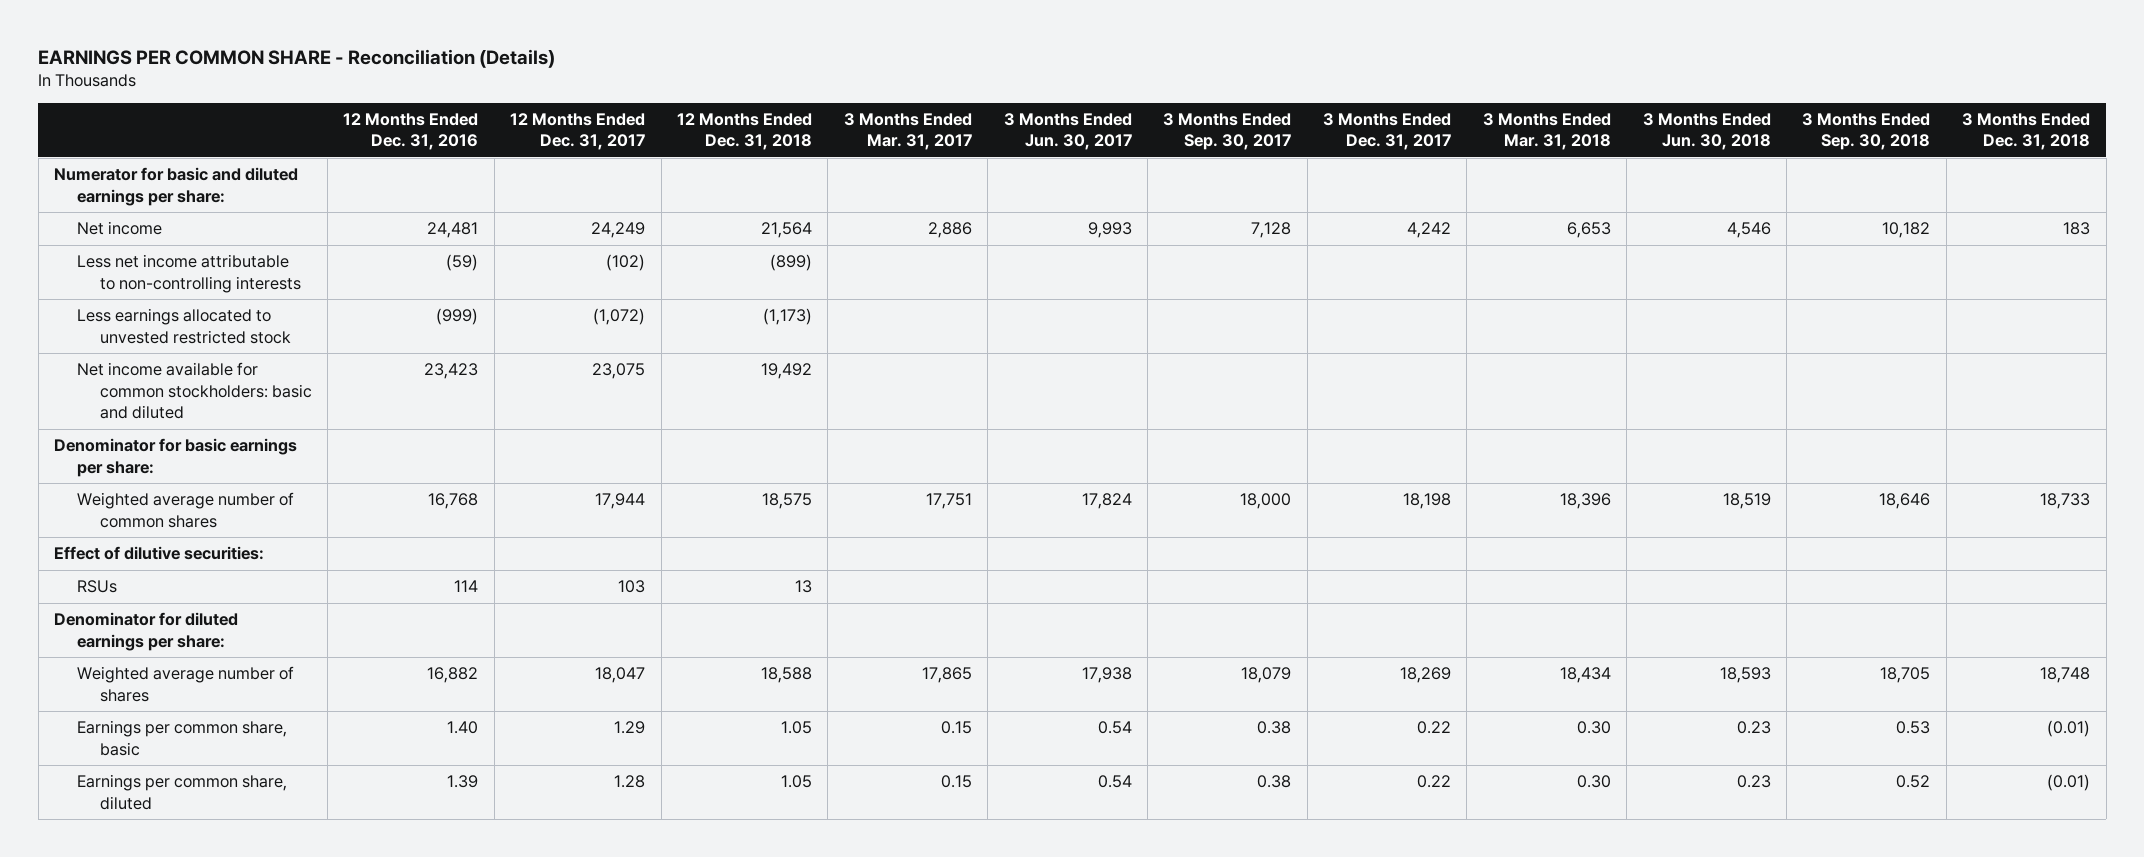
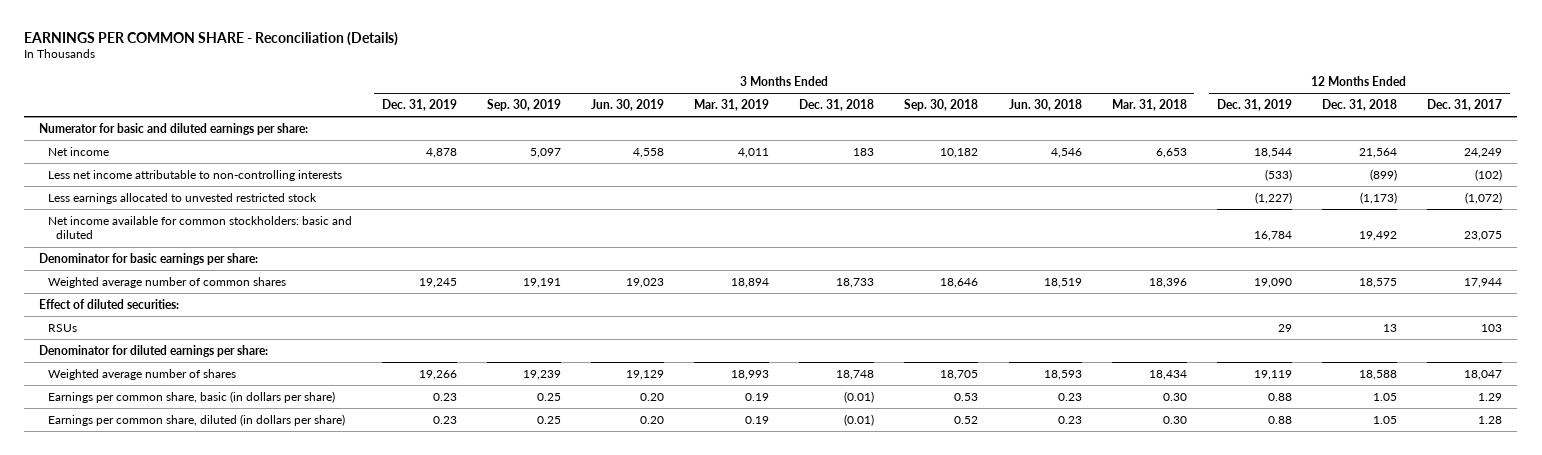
- | 12 Months Ended Dec. 31, 2016 | 12 Months Ended Dec. 31, 2017 | 12 Months Ended Dec. 31, 2018 | 3 Months Ended Mar. 31, 2017 | 3 Months Ended Jun. 30, 2017 | 3 Months Ended Sep. 30, 2017 | 3 Months Ended Dec. 31, 2017 | 3 Months Ended Mar. 31, 2018 | 3 Months Ended Jun. 30, 2018 | 3 Months Ended Sep. 30, 2018 | 3 Months Ended Dec. 31, 2018
+ | 3 Months Ended Dec. 31, 2019 | 3 Months Ended Sep. 30, 2019 | 3 Months Ended Jun. 30, 2019 | 3 Months Ended Mar. 31, 2019 | 3 Months Ended Dec. 31, 2018 | 3 Months Ended Sep. 30, 2018 | 3 Months Ended Jun. 30, 2018 | 3 Months Ended Mar. 31, 2018 | 12 Months Ended Dec. 31, 2019 | 12 Months Ended Dec. 31, 2018 | 12 Months Ended Dec. 31, 2017
- Effect of dilutive securities:
+ Effect of diluted securities:
- Earnings per common share, basic | 1.40 | 1.29 | 1.05 | 0.15 | 0.54 | 0.38 | 0.22 | 0.30 | 0.23 | 0.53 | (0.01)
- Earnings per common share, diluted | 1.39 | 1.28 | 1.05 | 0.15 | 0.54 | 0.38 | 0.22 | 0.30 | 0.23 | 0.52 | (0.01)
+ Earnings per common share, basic (in dollars per share) | 0.23 | 0.25 | 0.20 | 0.19 | (0.01) | 0.53 | 0.23 | 0.30 | 0.88 | 1.05 | 1.29
+ Earnings per common share, diluted (in dollars per share) | 0.23 | 0.25 | 0.20 | 0.19 | (0.01) | 0.52 | 0.23 | 0.30 | 0.88 | 1.05 | 1.28

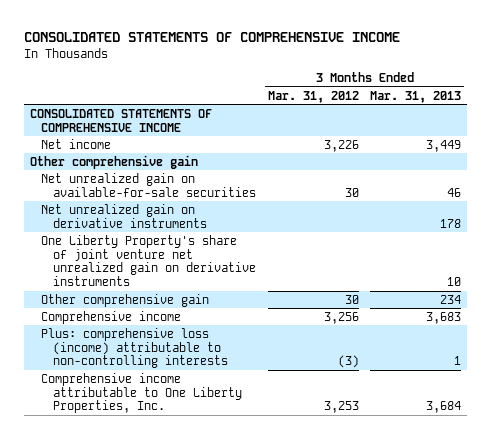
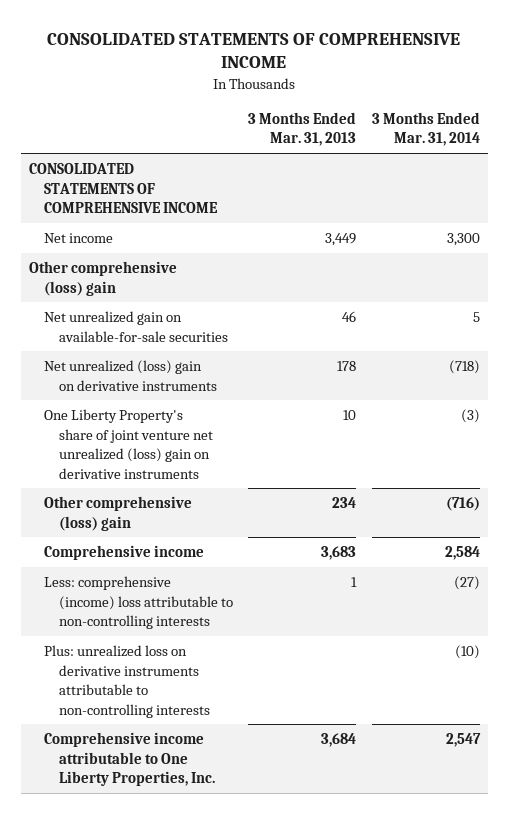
- | 3 Months Ended Mar. 31, 2012 | 3 Months Ended Mar. 31, 2013
+ | 3 Months Ended Mar. 31, 2013 | 3 Months Ended Mar. 31, 2014
- Other comprehensive gain
+ Other comprehensive (loss) gain
- Net unrealized gain on derivative instruments | | 178
- One Liberty Property's share of joint venture net unrealized gain on derivative instruments | | 10
- Other comprehensive gain | 30 | 234
+ Net unrealized (loss) gain on derivative instruments | 178 | (718)
+ One Liberty Property's share of joint venture net unrealized (loss) gain on derivative instruments | 10 | (3)
+ Other comprehensive (loss) gain | 234 | (716)
- Plus: comprehensive loss (income) attributable to non-controlling interests | (3) | 1
+ Less: comprehensive (income) loss attributable to non-controlling interests | 1 | (27)
+ Plus: unrealized loss on derivative instruments attributable to non-controlling interests | | (10)

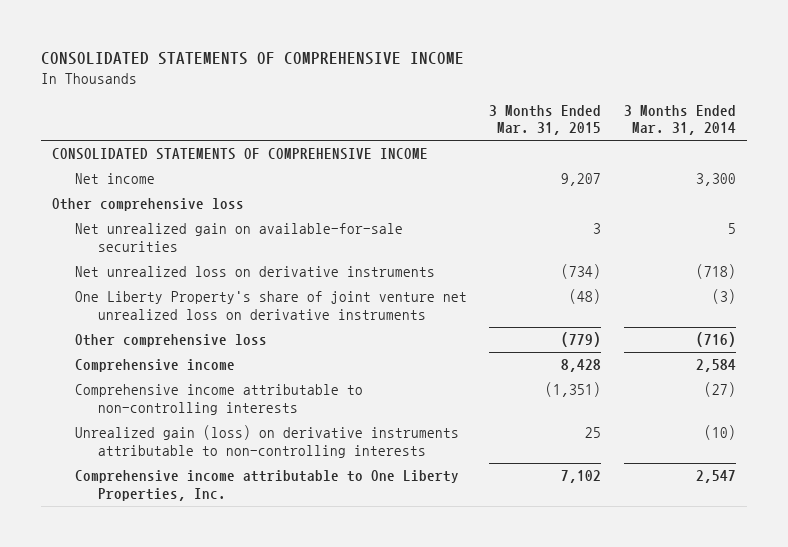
- | 3 Months Ended Mar. 31, 2013 | 3 Months Ended Mar. 31, 2014
+ | 3 Months Ended Mar. 31, 2015 | 3 Months Ended Mar. 31, 2014
- Other comprehensive (loss) gain
+ Other comprehensive loss
- Net unrealized (loss) gain on derivative instruments | 178 | (718)
- One Liberty Property's share of joint venture net unrealized (loss) gain on derivative instruments | 10 | (3)
- Other comprehensive (loss) gain | 234 | (716)
+ Net unrealized loss on derivative instruments | (734) | (718)
+ One Liberty Property's share of joint venture net unrealized loss on derivative instruments | (48) | (3)
+ Other comprehensive loss | (779) | (716)
- Less: comprehensive (income) loss attributable to non-controlling interests | 1 | (27)
- Plus: unrealized loss on derivative instruments attributable to non-controlling interests | | (10)
+ Comprehensive income attributable to non-controlling interests | (1,351) | (27)
+ Unrealized gain (loss) on derivative instruments attributable to non-controlling interests | 25 | (10)

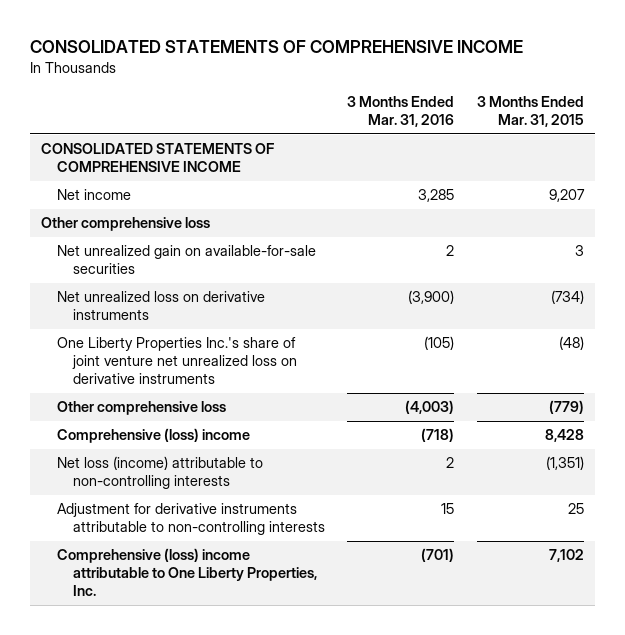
- | 3 Months Ended Mar. 31, 2015 | 3 Months Ended Mar. 31, 2014
+ | 3 Months Ended Mar. 31, 2016 | 3 Months Ended Mar. 31, 2015
- One Liberty Property's share of joint venture net unrealized loss on derivative instruments | (48) | (3)
+ One Liberty Properties Inc.'s share of joint venture net unrealized loss on derivative instruments | (105) | (48)
- Comprehensive income | 8,428 | 2,584
- Comprehensive income attributable to non-controlling interests | (1,351) | (27)
- Unrealized gain (loss) on derivative instruments attributable to non-controlling interests | 25 | (10)
- Comprehensive income attributable to One Liberty Properties, Inc. | 7,102 | 2,547
+ Comprehensive (loss) income | (718) | 8,428
+ Net loss (income) attributable to non-controlling interests | 2 | (1,351)
+ Adjustment for derivative instruments attributable to non-controlling interests | 15 | 25
+ Comprehensive (loss) income attributable to One Liberty Properties, Inc. | (701) | 7,102

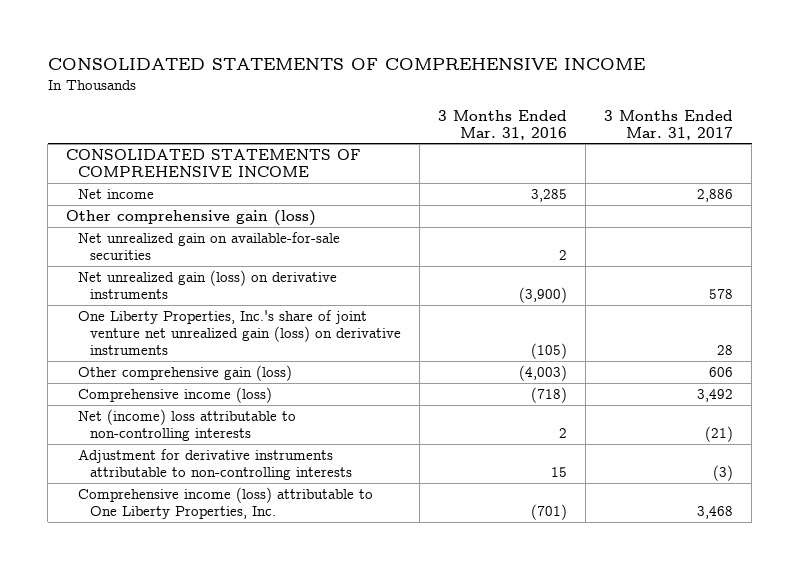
- | 3 Months Ended Mar. 31, 2016 | 3 Months Ended Mar. 31, 2015
+ | 3 Months Ended Mar. 31, 2016 | 3 Months Ended Mar. 31, 2017
- Other comprehensive loss
+ Other comprehensive gain (loss)
- Net unrealized loss on derivative instruments | (3,900) | (734)
- One Liberty Properties Inc.'s share of joint venture net unrealized loss on derivative instruments | (105) | (48)
- Other comprehensive loss | (4,003) | (779)
- Comprehensive (loss) income | (718) | 8,428
- Net loss (income) attributable to non-controlling interests | 2 | (1,351)
+ Net unrealized gain (loss) on derivative instruments | (3,900) | 578
+ One Liberty Properties, Inc.'s share of joint venture net unrealized gain (loss) on derivative instruments | (105) | 28
+ Other comprehensive gain (loss) | (4,003) | 606
+ Comprehensive income (loss) | (718) | 3,492
+ Net (income) loss attributable to non-controlling interests | 2 | (21)
- Comprehensive (loss) income attributable to One Liberty Properties, Inc. | (701) | 7,102
+ Comprehensive income (loss) attributable to One Liberty Properties, Inc. | (701) | 3,468

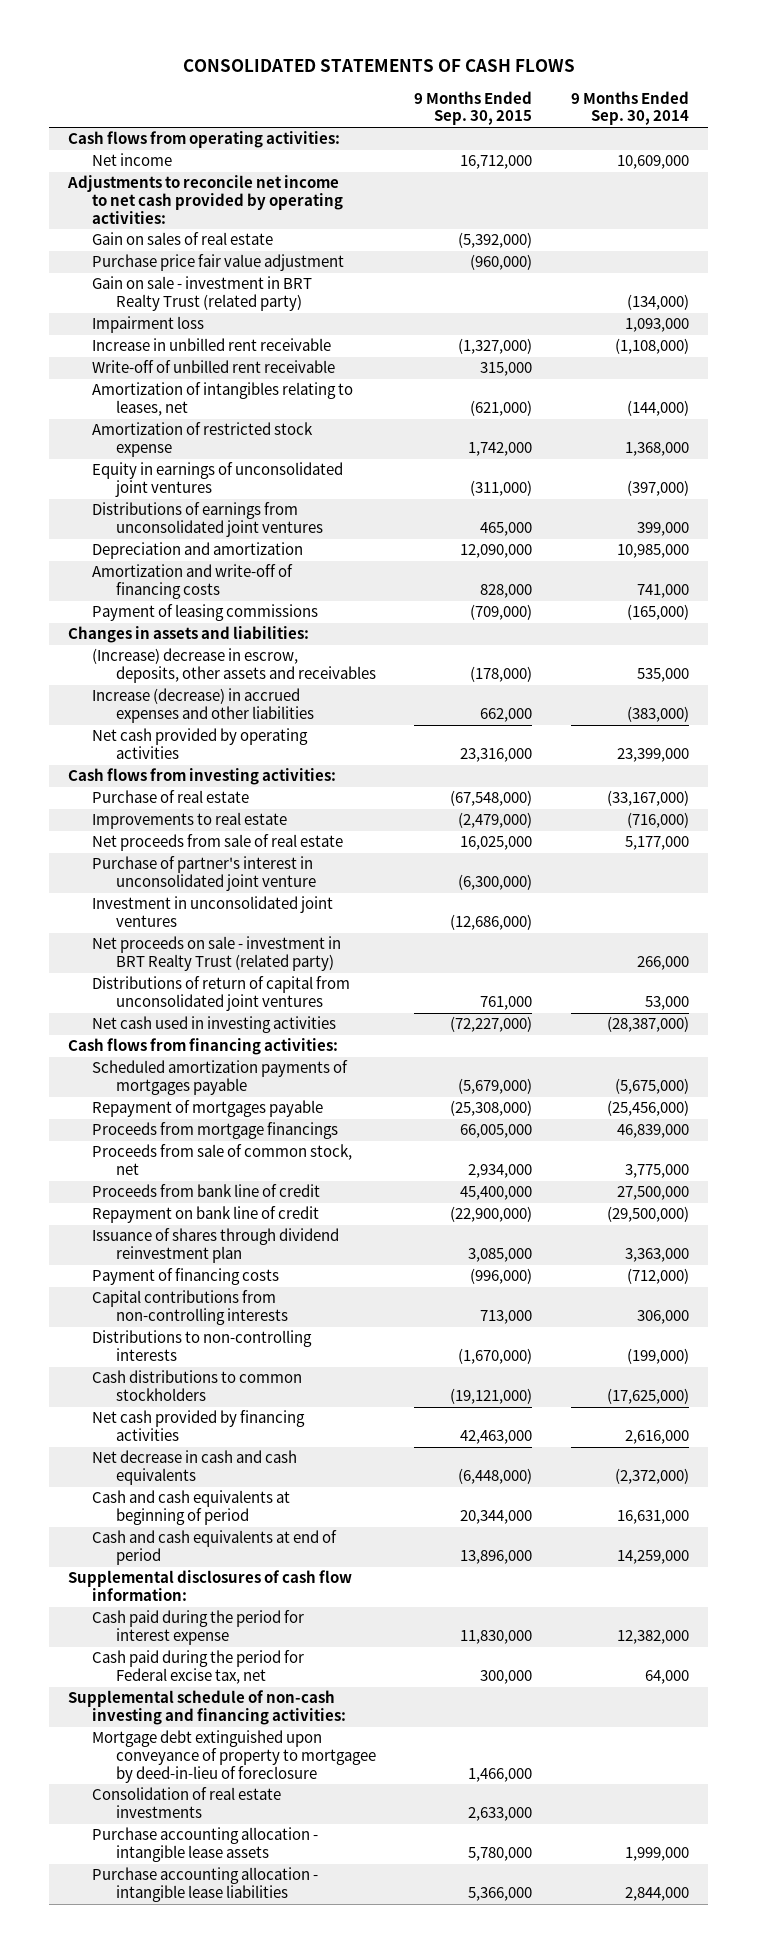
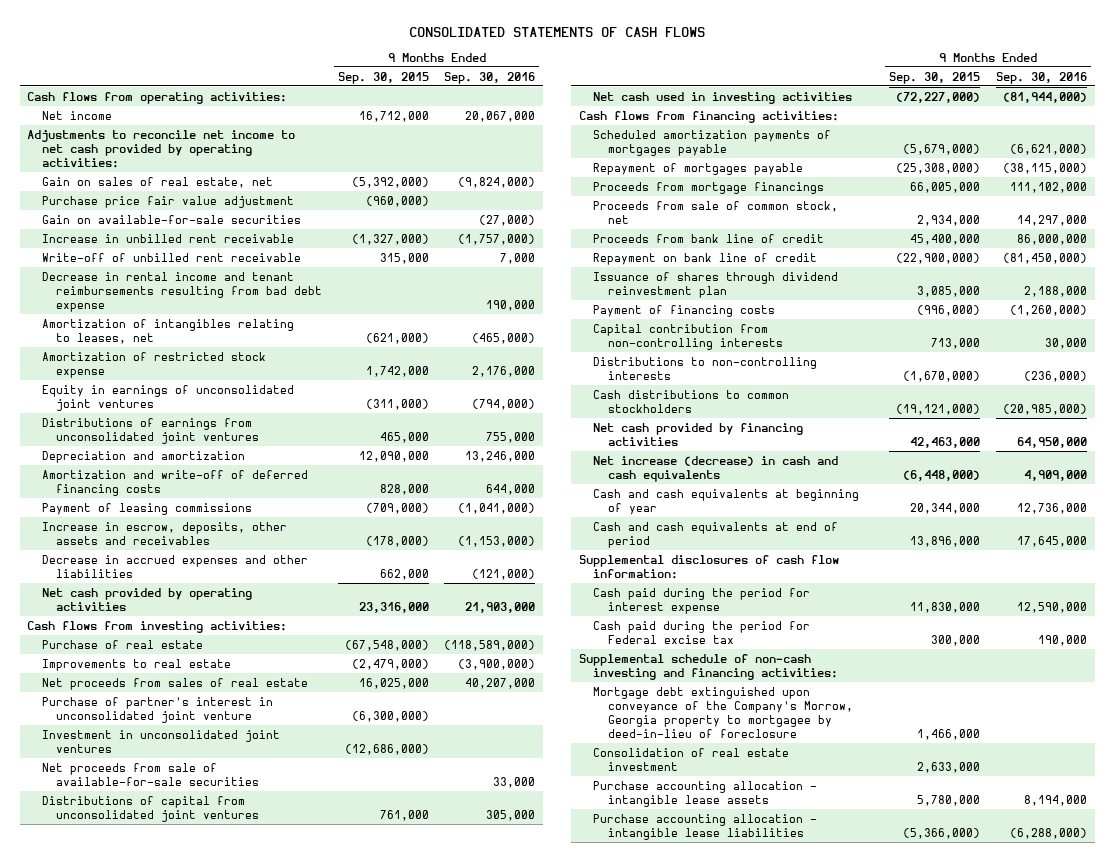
- | 9 Months Ended Sep. 30, 2015 | 9 Months Ended Sep. 30, 2014
+ | 9 Months Ended Sep. 30, 2015 | 9 Months Ended Sep. 30, 2016
- Gain on sales of real estate | (5,392,000) |
+ Gain on sales of real estate, net | (5,392,000) | (9,824,000)
- Gain on sale - investment in BRT Realty Trust (related party) | | (134,000)
- Impairment loss | | 1,093,000
+ Gain on available-for-sale securities | | (27,000)
+ Decrease in rental income and tenant reimbursements resulting from bad debt expense | | 190,000
- Amortization and write-off of financing costs | 828,000 | 741,000
+ Amortization and write-off of deferred financing costs | 828,000 | 644,000
- Changes in assets and liabilities:
- (Increase) decrease in escrow, deposits, other assets and receivables | (178,000) | 535,000
- Increase (decrease) in accrued expenses and other liabilities | 662,000 | (383,000)
+ Increase in escrow, deposits, other assets and receivables | (178,000) | (1,153,000)
+ Decrease in accrued expenses and other liabilities | 662,000 | (121,000)
- Net proceeds from sale of real estate | 16,025,000 | 5,177,000
+ Net proceeds from sales of real estate | 16,025,000 | 40,207,000
- Net proceeds on sale - investment in BRT Realty Trust (related party) | | 266,000
- Distributions of return of capital from unconsolidated joint ventures | 761,000 | 53,000
+ Net proceeds from sale of available-for-sale securities | | 33,000
+ Distributions of capital from unconsolidated joint ventures | 761,000 | 305,000
- Capital contributions from non-controlling interests | 713,000 | 306,000
+ Capital contribution from non-controlling interests | 713,000 | 30,000
- Net decrease in cash and cash equivalents | (6,448,000) | (2,372,000)
- Cash and cash equivalents at beginning of period | 20,344,000 | 16,631,000
+ Net increase (decrease) in cash and cash equivalents | (6,448,000) | 4,909,000
+ Cash and cash equivalents at beginning of year | 20,344,000 | 12,736,000
- Cash paid during the period for Federal excise tax, net | 300,000 | 64,000
+ Cash paid during the period for Federal excise tax | 300,000 | 190,000
- Mortgage debt extinguished upon conveyance of property to mortgagee by deed-in-lieu of foreclosure | 1,466,000 |
- Consolidation of real estate investments | 2,633,000 |
+ Mortgage debt extinguished upon conveyance of the Company's Morrow, Georgia property to mortgagee by deed-in-lieu of foreclosure | 1,466,000 |
+ Consolidation of real estate investment | 2,633,000 |
- Purchase accounting allocation - intangible lease liabilities | 5,366,000 | 2,844,000
+ Purchase accounting allocation - intangible lease liabilities | (5,366,000) | (6,288,000)

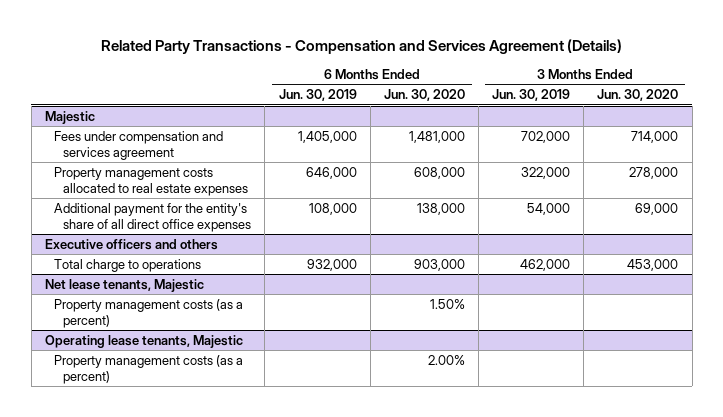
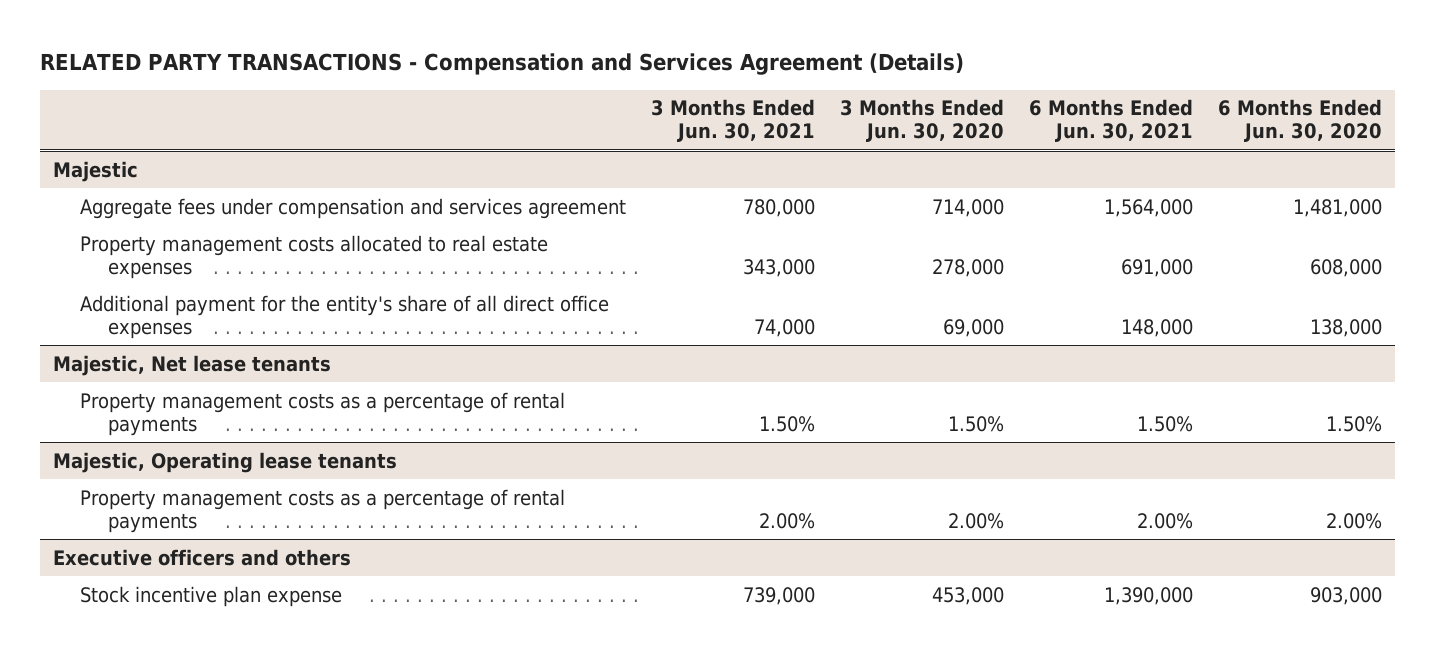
- Related Party Transactions - Compensation and Services Agreement (Details)
+ RELATED PARTY TRANSACTIONS - Compensation and Services Agreement (Details)
- | 6 Months Ended Jun. 30, 2019 | 6 Months Ended Jun. 30, 2020 | 3 Months Ended Jun. 30, 2019 | 3 Months Ended Jun. 30, 2020
+ | 3 Months Ended Jun. 30, 2021 | 3 Months Ended Jun. 30, 2020 | 6 Months Ended Jun. 30, 2021 | 6 Months Ended Jun. 30, 2020
@ Majestic
- Fees under compensation and services agreement | 1,405,000 | 1,481,000 | 702,000 | 714,000
+ Aggregate fees under compensation and services agreement | 780,000 | 714,000 | 1,564,000 | 1,481,000
+ Majestic, Net lease tenants
+ Property management costs as a percentage of rental payments | 1.50% | 1.50% | 1.50% | 1.50%
+ Majestic, Operating lease tenants
+ Property management costs as a percentage of rental payments | 2.00% | 2.00% | 2.00% | 2.00%
@ Executive officers and others
- Total charge to operations | 932,000 | 903,000 | 462,000 | 453,000
- Net lease tenants, Majestic
- Property management costs (as a percent) | | 1.50% | |
- Operating lease tenants, Majestic
- Property management costs (as a percent) | | 2.00% | |
@ Executive officers and others
+ Stock incentive plan expense | 739,000 | 453,000 | 1,390,000 | 903,000

